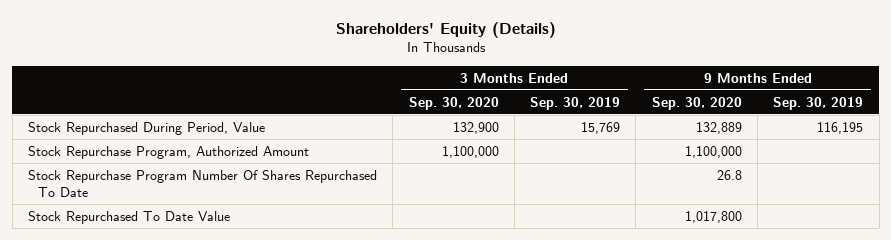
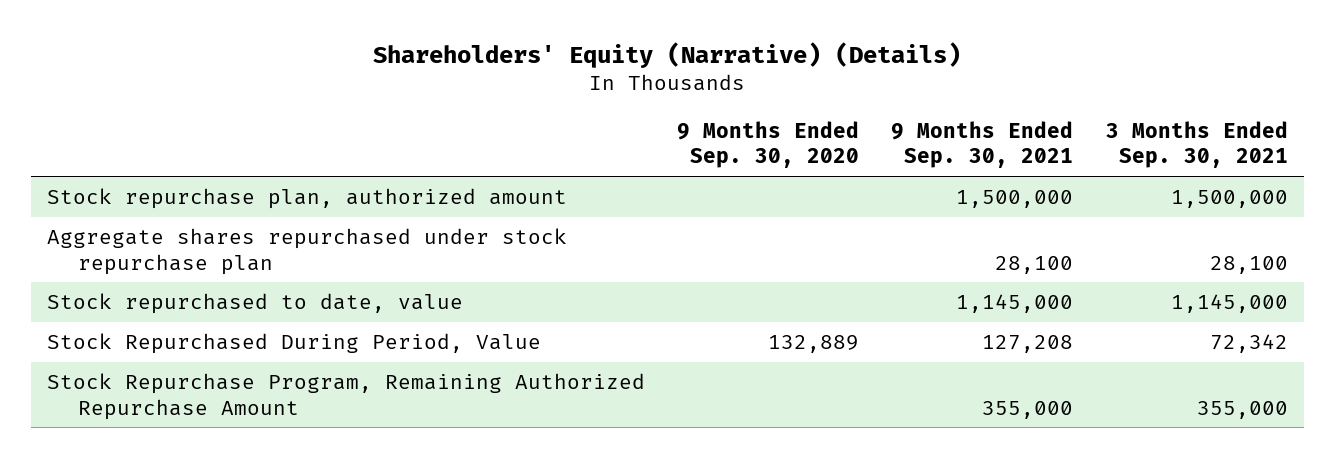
- Shareholders' Equity (Details)
+ Shareholders' Equity (Narrative) (Details)
- | 3 Months Ended Sep. 30, 2020 | 3 Months Ended Sep. 30, 2019 | 9 Months Ended Sep. 30, 2020 | 9 Months Ended Sep. 30, 2019
+ | 9 Months Ended Sep. 30, 2020 | 9 Months Ended Sep. 30, 2021 | 3 Months Ended Sep. 30, 2021
+ Stock repurchase plan, authorized amount | | 1,500,000 | 1,500,000
+ Aggregate shares repurchased under stock repurchase plan | | 28,100 | 28,100
+ Stock repurchased to date, value | | 1,145,000 | 1,145,000
- Stock Repurchase Program, Authorized Amount | 1,100,000 | | 1,100,000 |
- Stock Repurchase Program Number Of Shares Repurchased To Date | | | 26.8 |
- Stock Repurchased To Date Value | | | 1,017,800 |
+ Stock Repurchase Program, Remaining Authorized Repurchase Amount | | 355,000 | 355,000

